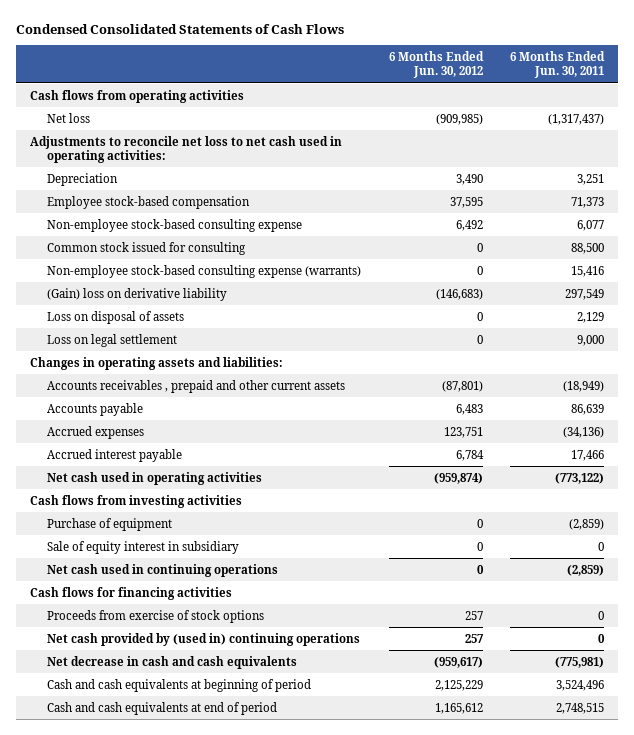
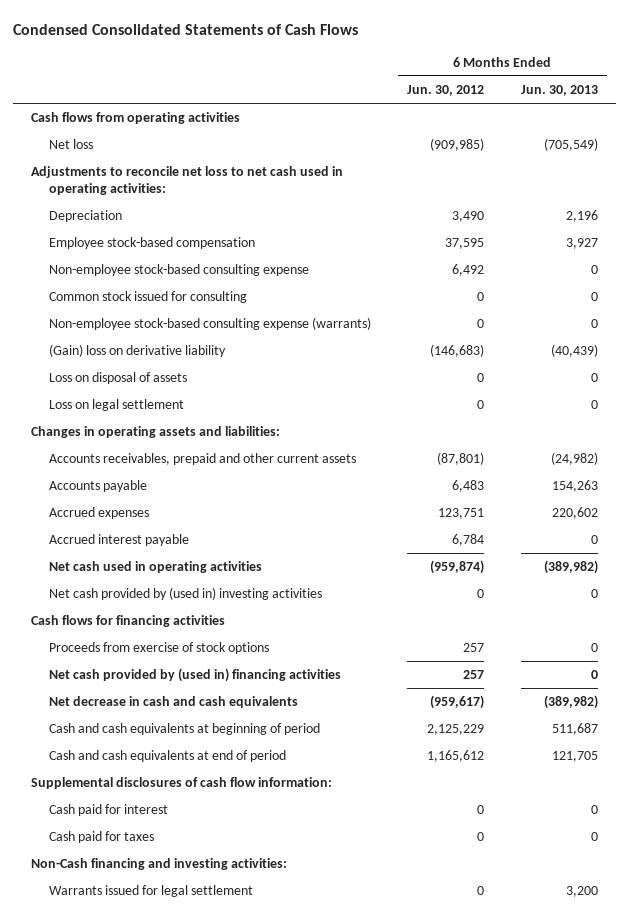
- | 6 Months Ended Jun. 30, 2012 | 6 Months Ended Jun. 30, 2011
+ | 6 Months Ended Jun. 30, 2012 | 6 Months Ended Jun. 30, 2013
- Accounts receivables , prepaid and other current assets | (87,801) | (18,949)
+ Accounts receivables, prepaid and other current assets | (87,801) | (24,982)
- Cash flows from investing activities
- Purchase of equipment | 0 | (2,859)
- Sale of equity interest in subsidiary | 0 | 0
- Net cash used in continuing operations | 0 | (2,859)
+ Net cash provided by (used in) investing activities | 0 | 0
- Net cash provided by (used in) continuing operations | 257 | 0
+ Net cash provided by (used in) financing activities | 257 | 0
+ Supplemental disclosures of cash flow information:
+ Cash paid for interest | 0 | 0
+ Cash paid for taxes | 0 | 0
+ Non-Cash financing and investing activities:
+ Warrants issued for legal settlement | 0 | 3,200

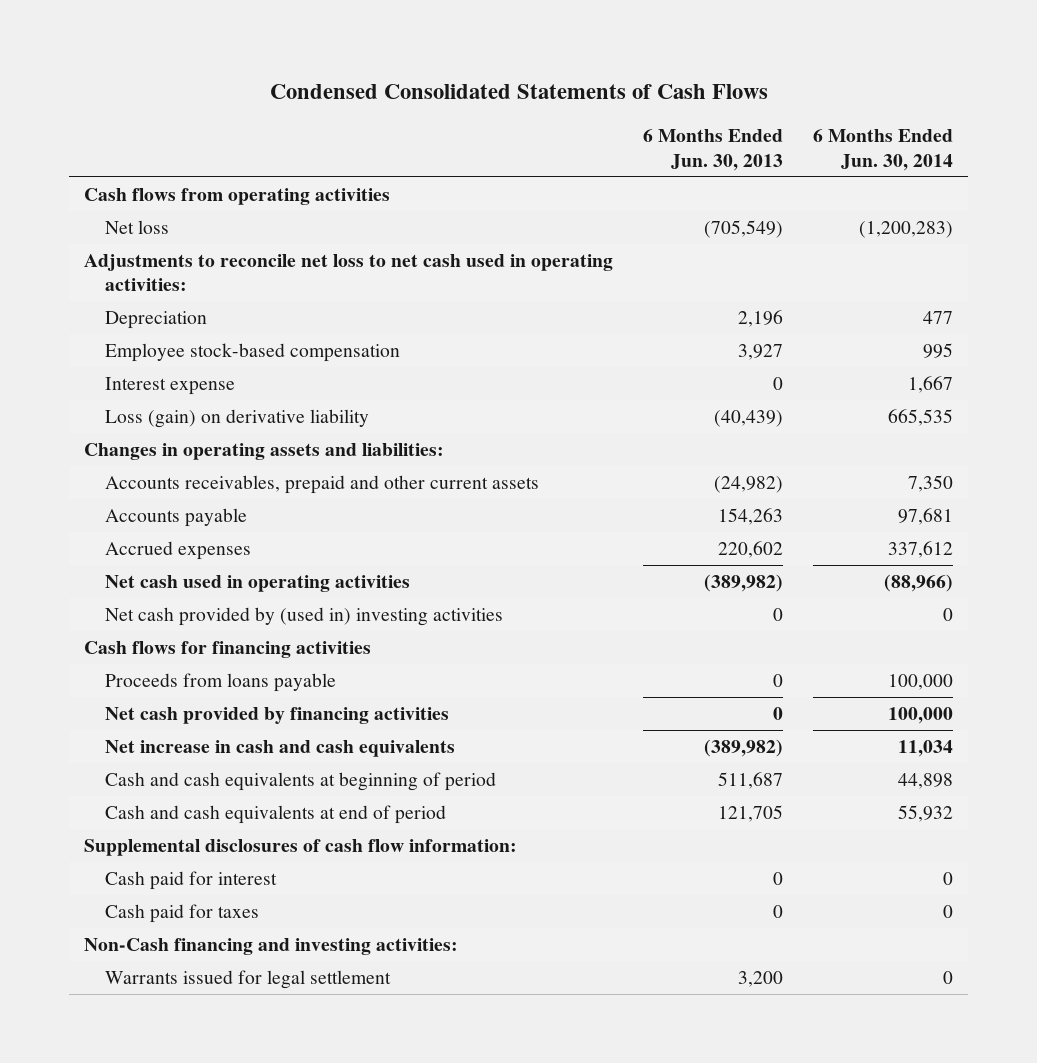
- | 6 Months Ended Jun. 30, 2012 | 6 Months Ended Jun. 30, 2013
+ | 6 Months Ended Jun. 30, 2013 | 6 Months Ended Jun. 30, 2014
- Non-employee stock-based consulting expense | 6,492 | 0
- Common stock issued for consulting | 0 | 0
- Non-employee stock-based consulting expense (warrants) | 0 | 0
- (Gain) loss on derivative liability | (146,683) | (40,439)
- Loss on disposal of assets | 0 | 0
- Loss on legal settlement | 0 | 0
+ Interest expense | 0 | 1,667
+ Loss (gain) on derivative liability | (40,439) | 665,535
- Accrued interest payable | 6,784 | 0
- Proceeds from exercise of stock options | 257 | 0
- Net cash provided by (used in) financing activities | 257 | 0
- Net decrease in cash and cash equivalents | (959,617) | (389,982)
+ Proceeds from loans payable | 0 | 100,000
+ Net cash provided by financing activities | 0 | 100,000
+ Net increase in cash and cash equivalents | (389,982) | 11,034

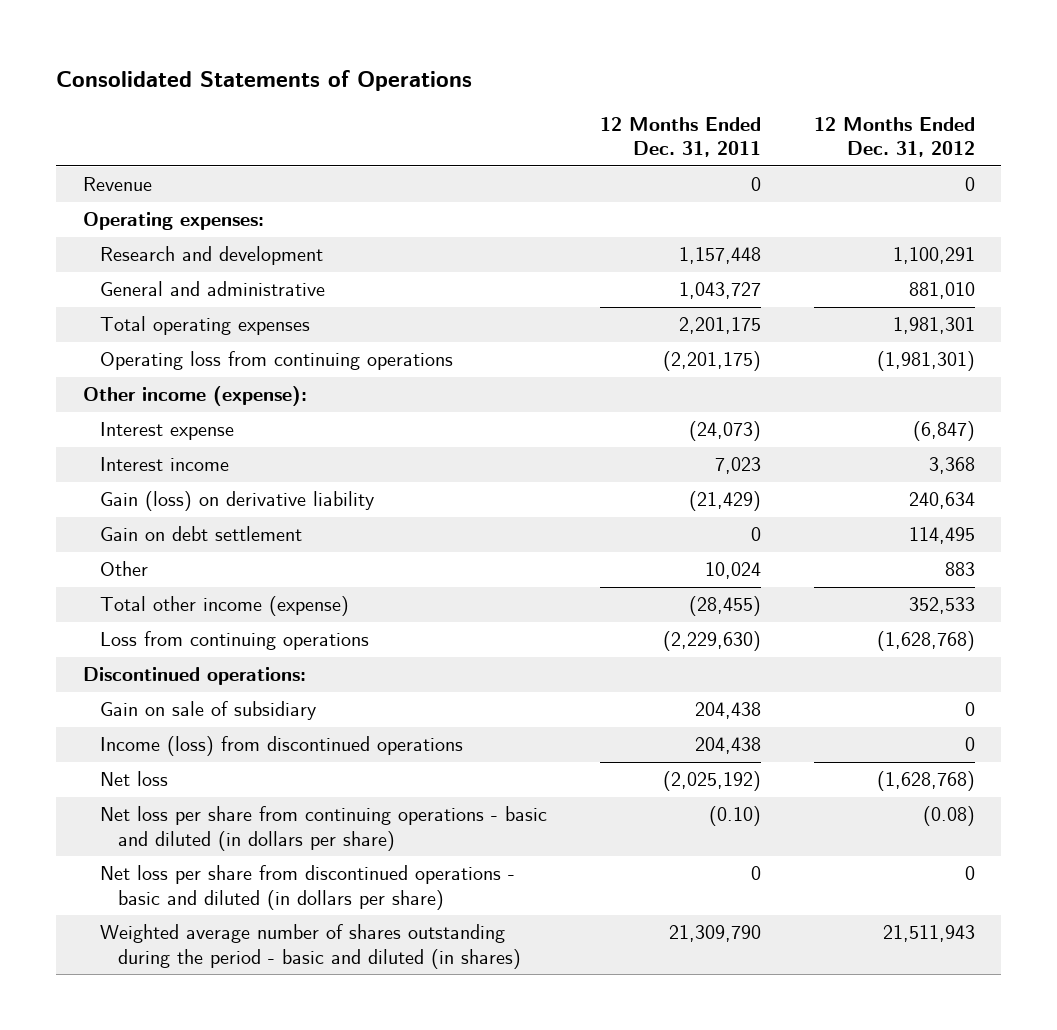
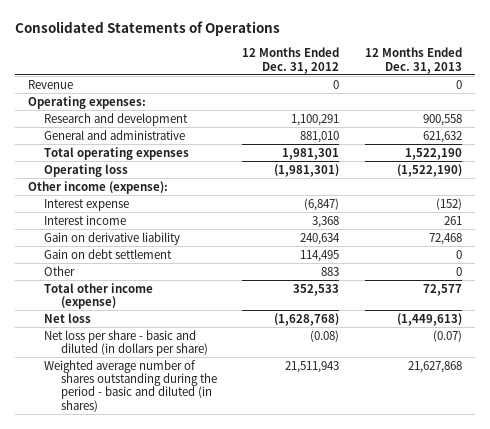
- | 12 Months Ended Dec. 31, 2011 | 12 Months Ended Dec. 31, 2012
+ | 12 Months Ended Dec. 31, 2012 | 12 Months Ended Dec. 31, 2013
- Operating loss from continuing operations | (2,201,175) | (1,981,301)
+ Operating loss | (1,981,301) | (1,522,190)
- Gain (loss) on derivative liability | (21,429) | 240,634
+ Gain on derivative liability | 240,634 | 72,468
- Loss from continuing operations | (2,229,630) | (1,628,768)
- Discontinued operations:
- Gain on sale of subsidiary | 204,438 | 0
- Income (loss) from discontinued operations | 204,438 | 0
- Net loss per share from continuing operations - basic and diluted (in dollars per share) | (0.10) | (0.08)
- Net loss per share from discontinued operations - basic and diluted (in dollars per share) | 0 | 0
+ Net loss per share - basic and diluted (in dollars per share) | (0.08) | (0.07)

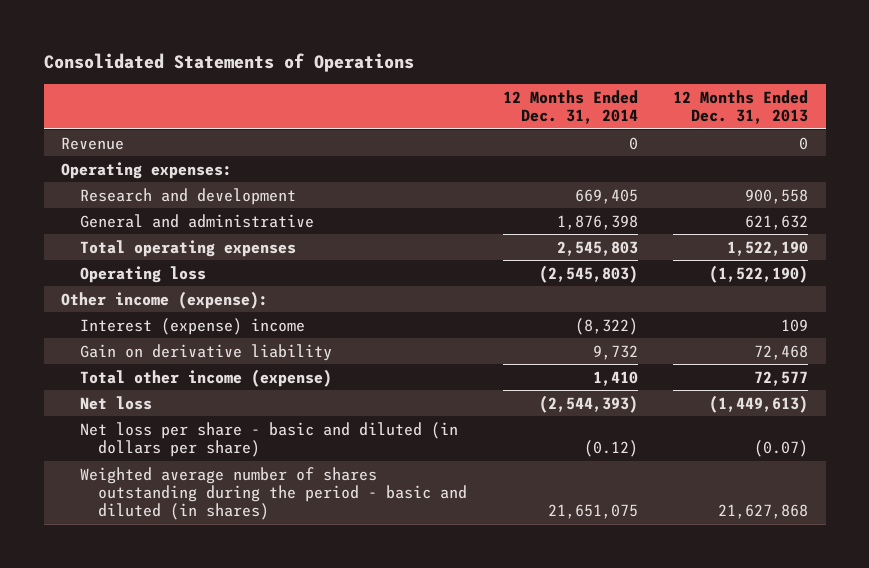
- | 12 Months Ended Dec. 31, 2012 | 12 Months Ended Dec. 31, 2013
+ | 12 Months Ended Dec. 31, 2014 | 12 Months Ended Dec. 31, 2013
- Interest expense | (6,847) | (152)
- Interest income | 3,368 | 261
+ Interest (expense) income | (8,322) | 109
- Gain on debt settlement | 114,495 | 0
- Other | 883 | 0

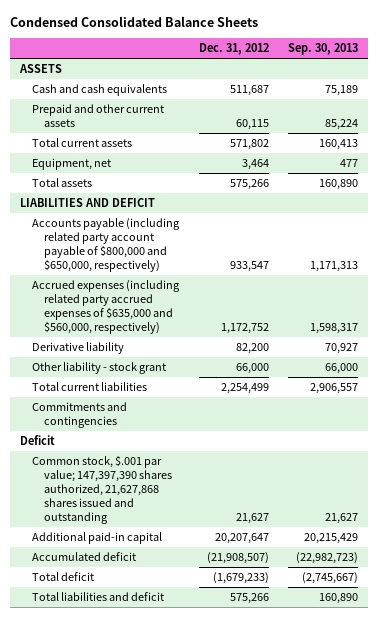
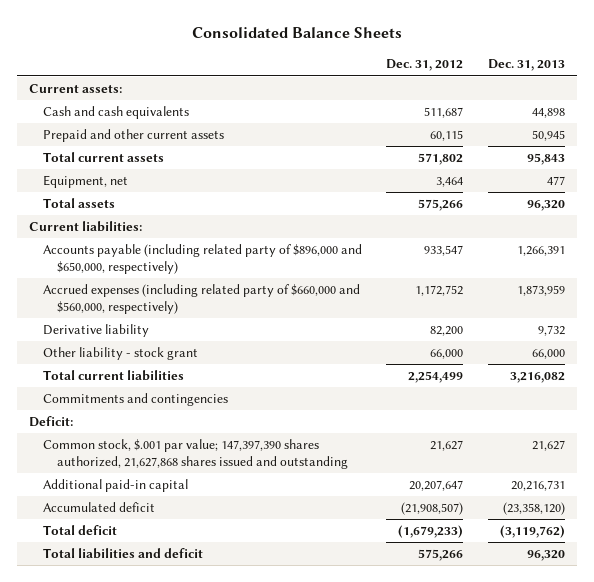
- Condensed Consolidated Balance Sheets
+ Consolidated Balance Sheets
- | Dec. 31, 2012 | Sep. 30, 2013
+ | Dec. 31, 2012 | Dec. 31, 2013
- ASSETS
+ Current assets:
- LIABILITIES AND DEFICIT
- Accounts payable (including related party account payable of $800,000 and $650,000, respectively) | 933,547 | 1,171,313
- Accrued expenses (including related party accrued expenses of $635,000 and $560,000, respectively) | 1,172,752 | 1,598,317
+ Current liabilities:
+ Accounts payable (including related party of $896,000 and $650,000, respectively) | 933,547 | 1,266,391
+ Accrued expenses (including related party of $660,000 and $560,000, respectively) | 1,172,752 | 1,873,959
- Deficit
+ Deficit:

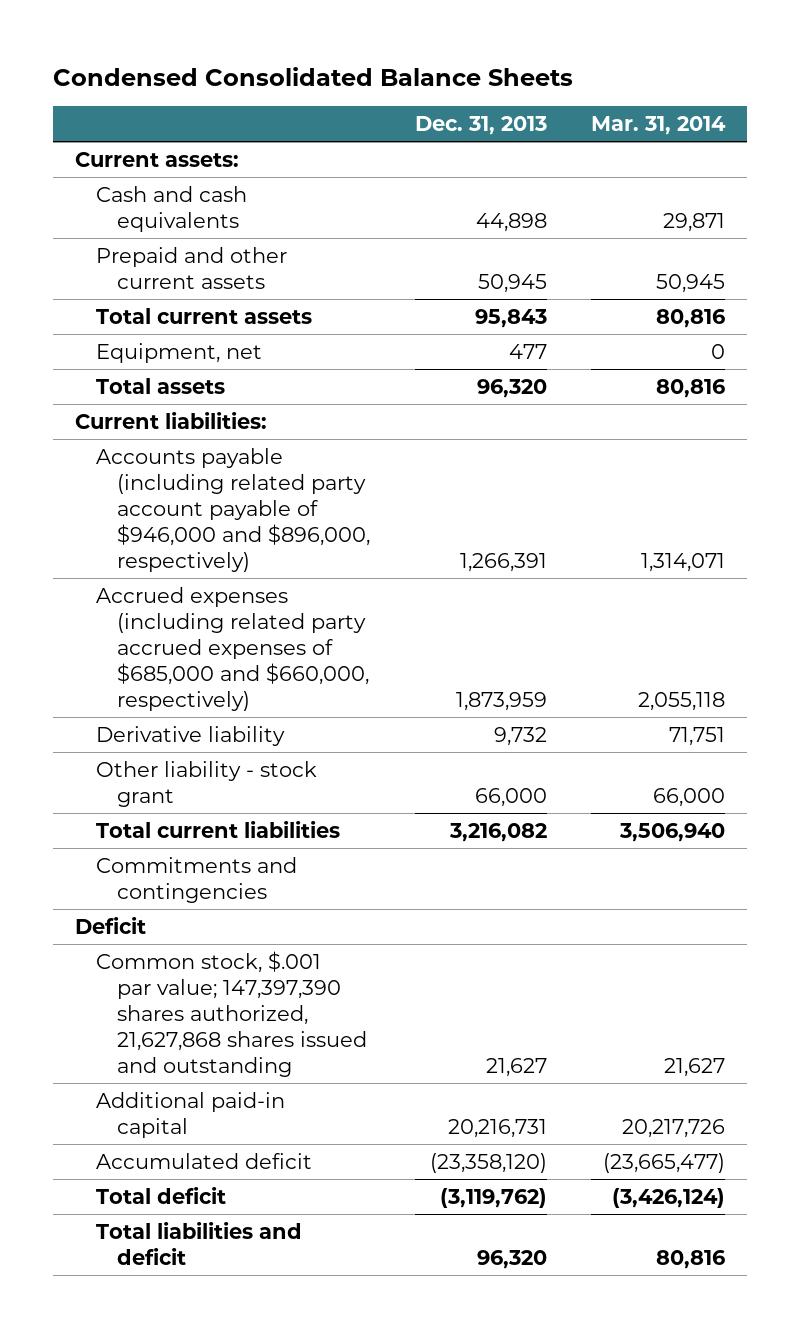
- Consolidated Balance Sheets
+ Condensed Consolidated Balance Sheets
- | Dec. 31, 2012 | Dec. 31, 2013
+ | Dec. 31, 2013 | Mar. 31, 2014
- Accounts payable (including related party of $896,000 and $650,000, respectively) | 933,547 | 1,266,391
- Accrued expenses (including related party of $660,000 and $560,000, respectively) | 1,172,752 | 1,873,959
+ Accounts payable (including related party account payable of $946,000 and $896,000, respectively) | 1,266,391 | 1,314,071
+ Accrued expenses (including related party accrued expenses of $685,000 and $660,000, respectively) | 1,873,959 | 2,055,118
- Deficit:
+ Deficit

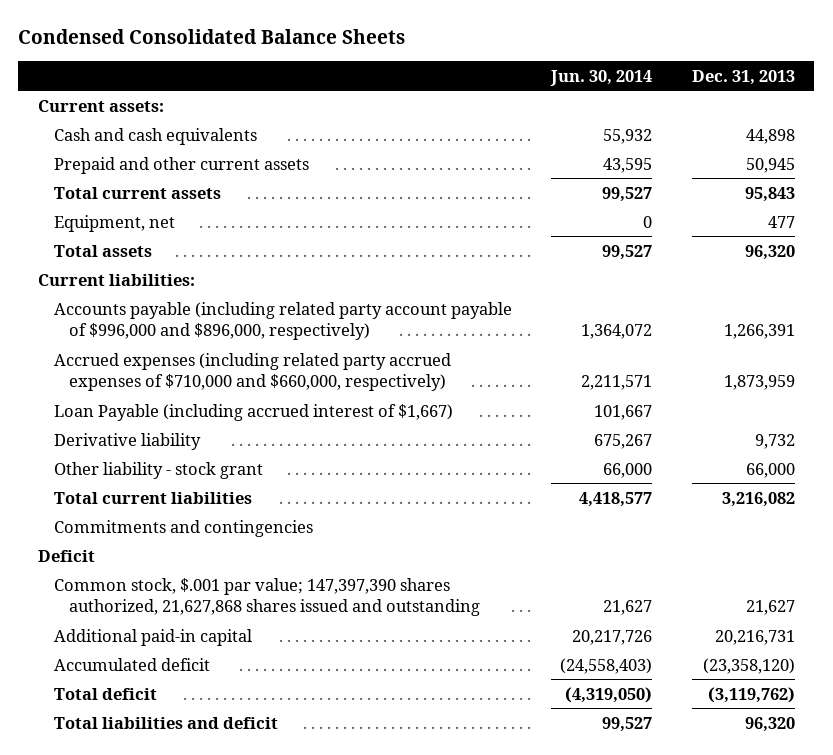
- | Dec. 31, 2013 | Mar. 31, 2014
+ | Jun. 30, 2014 | Dec. 31, 2013
- Accounts payable (including related party account payable of $946,000 and $896,000, respectively) | 1,266,391 | 1,314,071
- Accrued expenses (including related party accrued expenses of $685,000 and $660,000, respectively) | 1,873,959 | 2,055,118
+ Accounts payable (including related party account payable of $996,000 and $896,000, respectively) | 1,364,072 | 1,266,391
+ Accrued expenses (including related party accrued expenses of $710,000 and $660,000, respectively) | 2,211,571 | 1,873,959
+ Loan Payable (including accrued interest of $1,667) | 101,667 |

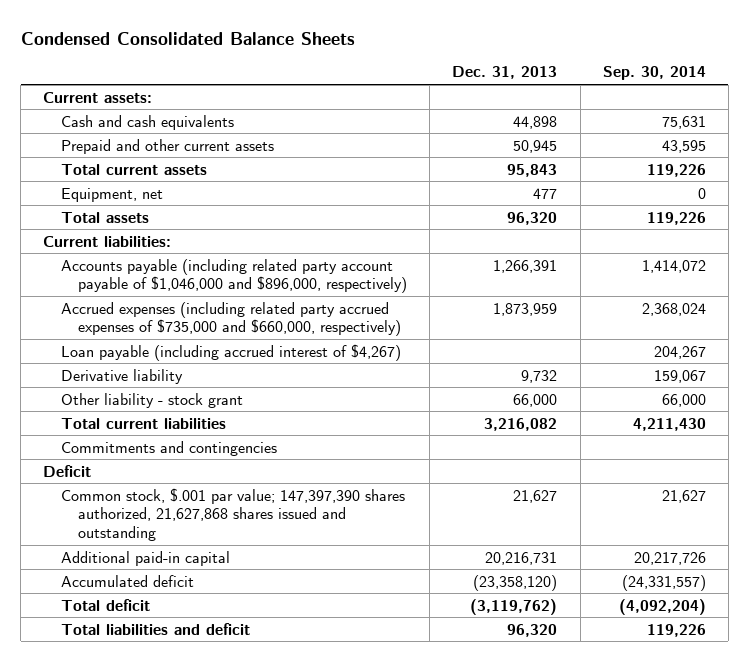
- | Jun. 30, 2014 | Dec. 31, 2013
+ | Dec. 31, 2013 | Sep. 30, 2014
- Accounts payable (including related party account payable of $996,000 and $896,000, respectively) | 1,364,072 | 1,266,391
- Accrued expenses (including related party accrued expenses of $710,000 and $660,000, respectively) | 2,211,571 | 1,873,959
- Loan Payable (including accrued interest of $1,667) | 101,667 |
+ Accounts payable (including related party account payable of $1,046,000 and $896,000, respectively) | 1,266,391 | 1,414,072
+ Accrued expenses (including related party accrued expenses of $735,000 and $660,000, respectively) | 1,873,959 | 2,368,024
+ Loan payable (including accrued interest of $4,267) | | 204,267

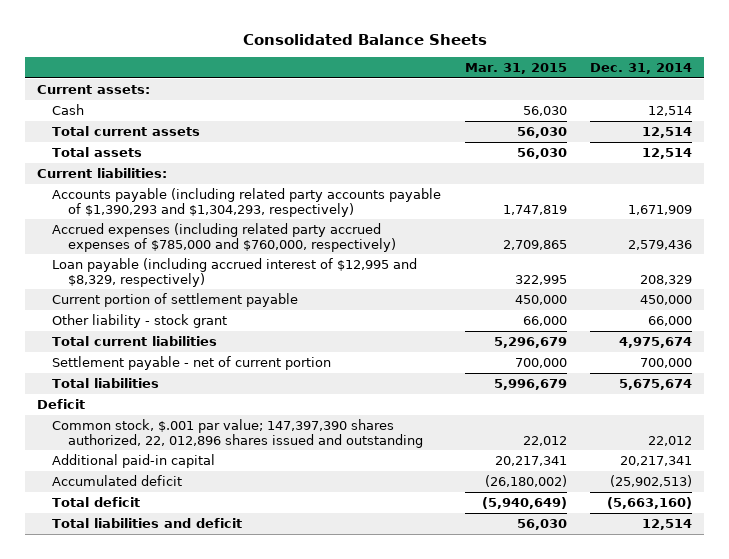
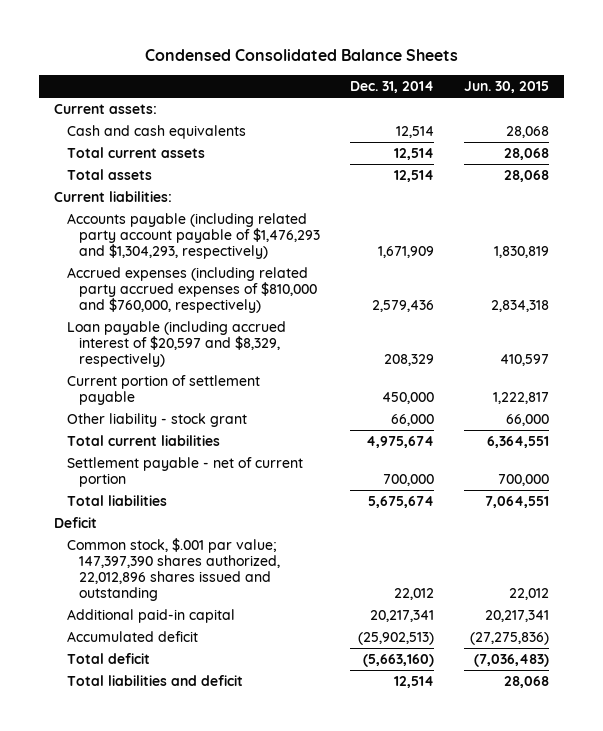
- Consolidated Balance Sheets
+ Condensed Consolidated Balance Sheets
- | Mar. 31, 2015 | Dec. 31, 2014
+ | Dec. 31, 2014 | Jun. 30, 2015
- Cash | 56,030 | 12,514
+ Cash and cash equivalents | 12,514 | 28,068
- Accounts payable (including related party accounts payable of $1,390,293 and $1,304,293, respectively) | 1,747,819 | 1,671,909
- Accrued expenses (including related party accrued expenses of $785,000 and $760,000, respectively) | 2,709,865 | 2,579,436
- Loan payable (including accrued interest of $12,995 and $8,329, respectively) | 322,995 | 208,329
+ Accounts payable (including related party account payable of $1,476,293 and $1,304,293, respectively) | 1,671,909 | 1,830,819
+ Accrued expenses (including related party accrued expenses of $810,000 and $760,000, respectively) | 2,579,436 | 2,834,318
+ Loan payable (including accrued interest of $20,597 and $8,329, respectively) | 208,329 | 410,597
- Common stock, $.001 par value; 147,397,390 shares authorized, 22, 012,896 shares issued and outstanding | 22,012 | 22,012
+ Common stock, $.001 par value; 147,397,390 shares authorized, 22,012,896 shares issued and outstanding | 22,012 | 22,012

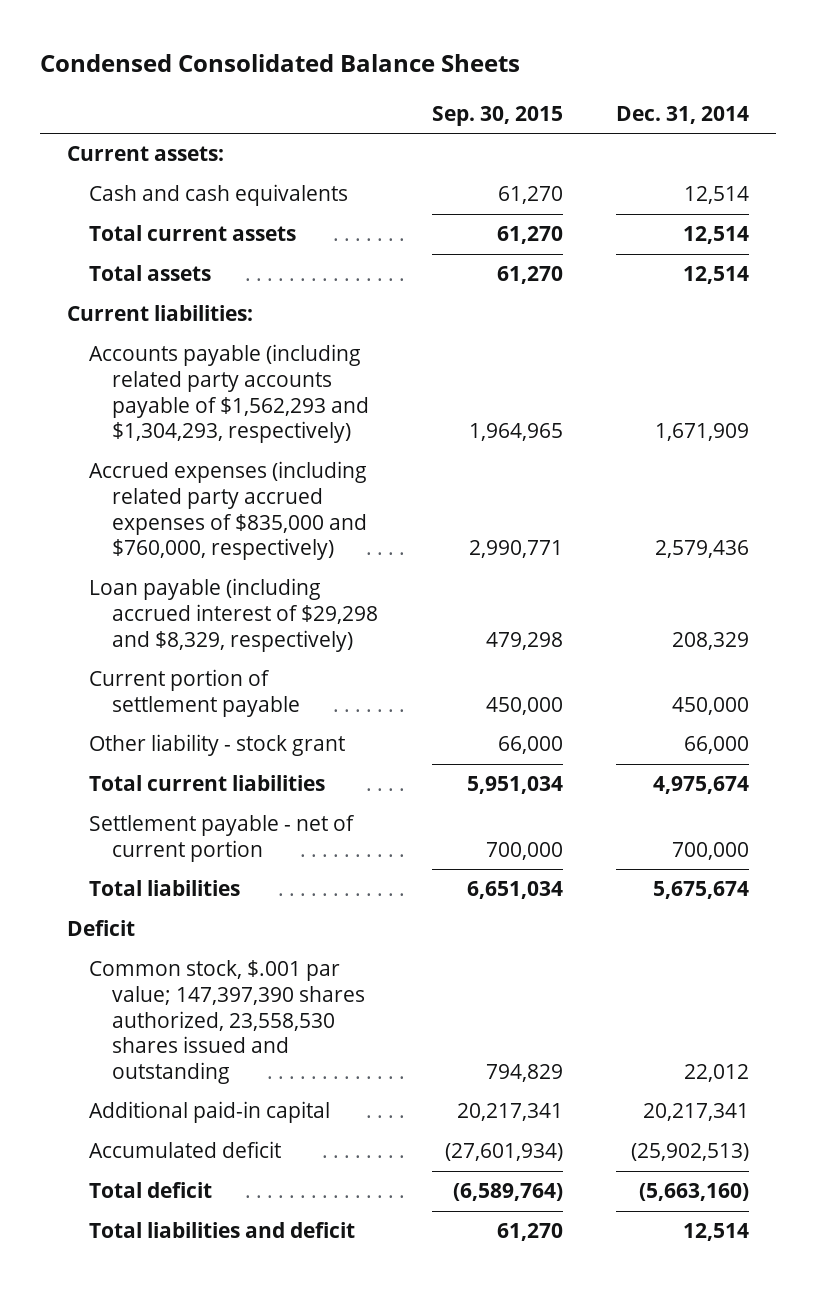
- | Dec. 31, 2014 | Jun. 30, 2015
+ | Sep. 30, 2015 | Dec. 31, 2014
- Accounts payable (including related party account payable of $1,476,293 and $1,304,293, respectively) | 1,671,909 | 1,830,819
- Accrued expenses (including related party accrued expenses of $810,000 and $760,000, respectively) | 2,579,436 | 2,834,318
- Loan payable (including accrued interest of $20,597 and $8,329, respectively) | 208,329 | 410,597
+ Accounts payable (including related party accounts payable of $1,562,293 and $1,304,293, respectively) | 1,964,965 | 1,671,909
+ Accrued expenses (including related party accrued expenses of $835,000 and $760,000, respectively) | 2,990,771 | 2,579,436
+ Loan payable (including accrued interest of $29,298 and $8,329, respectively) | 479,298 | 208,329
- Common stock, $.001 par value; 147,397,390 shares authorized, 22,012,896 shares issued and outstanding | 22,012 | 22,012
+ Common stock, $.001 par value; 147,397,390 shares authorized, 23,558,530 shares issued and outstanding | 794,829 | 22,012

